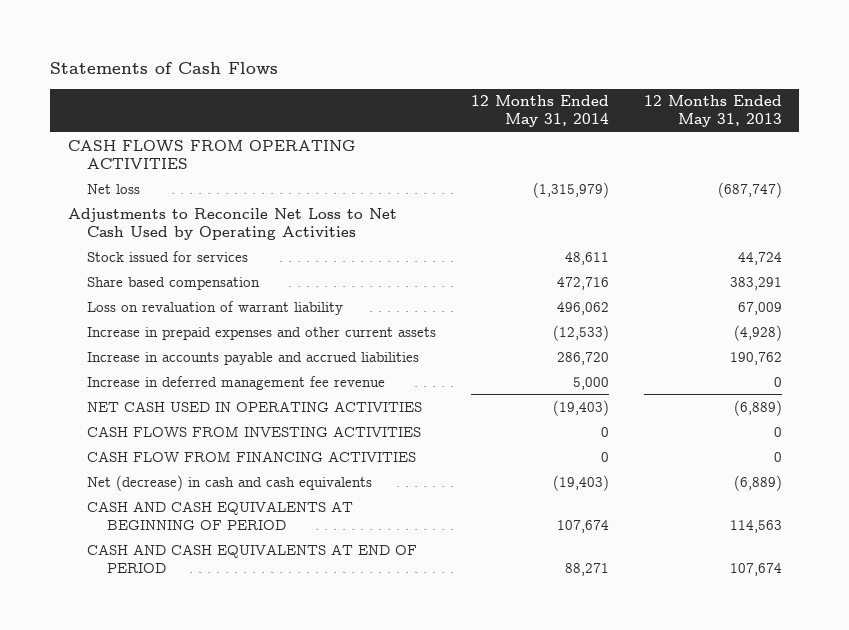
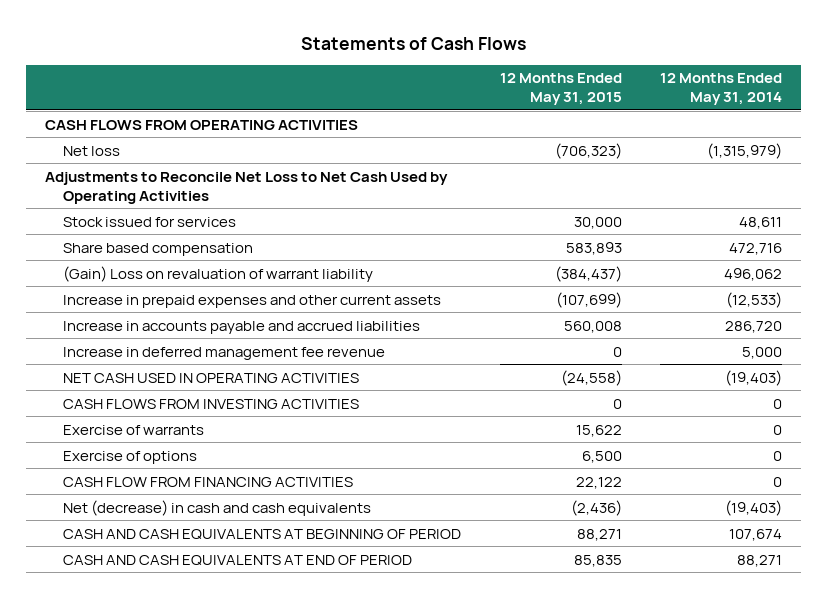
- | 12 Months Ended May 31, 2014 | 12 Months Ended May 31, 2013
+ | 12 Months Ended May 31, 2015 | 12 Months Ended May 31, 2014
- Loss on revaluation of warrant liability | 496,062 | 67,009
+ (Gain) Loss on revaluation of warrant liability | (384,437) | 496,062
+ Exercise of warrants | 15,622 | 0
+ Exercise of options | 6,500 | 0

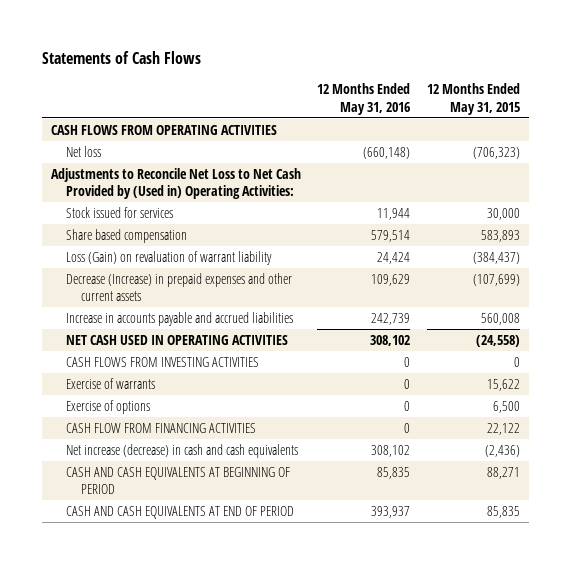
- | 12 Months Ended May 31, 2015 | 12 Months Ended May 31, 2014
+ | 12 Months Ended May 31, 2016 | 12 Months Ended May 31, 2015
- Adjustments to Reconcile Net Loss to Net Cash Used by Operating Activities
+ Adjustments to Reconcile Net Loss to Net Cash Provided by (Used in) Operating Activities:
- (Gain) Loss on revaluation of warrant liability | (384,437) | 496,062
- Increase in prepaid expenses and other current assets | (107,699) | (12,533)
+ Loss (Gain) on revaluation of warrant liability | 24,424 | (384,437)
+ Decrease (Increase) in prepaid expenses and other current assets | 109,629 | (107,699)
- Increase in deferred management fee revenue | 0 | 5,000
- Net (decrease) in cash and cash equivalents | (2,436) | (19,403)
+ Net increase (decrease) in cash and cash equivalents | 308,102 | (2,436)

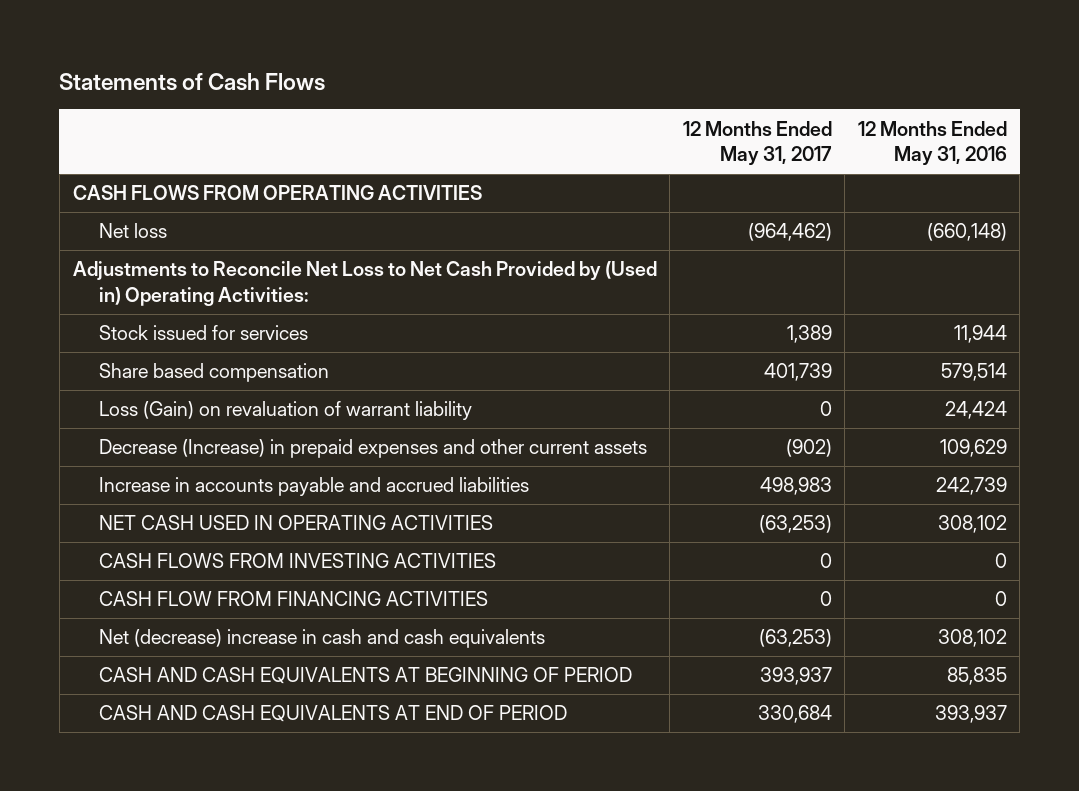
- | 12 Months Ended May 31, 2016 | 12 Months Ended May 31, 2015
+ | 12 Months Ended May 31, 2017 | 12 Months Ended May 31, 2016
- Exercise of warrants | 0 | 15,622
- Exercise of options | 0 | 6,500
- Net increase (decrease) in cash and cash equivalents | 308,102 | (2,436)
+ Net (decrease) increase in cash and cash equivalents | (63,253) | 308,102

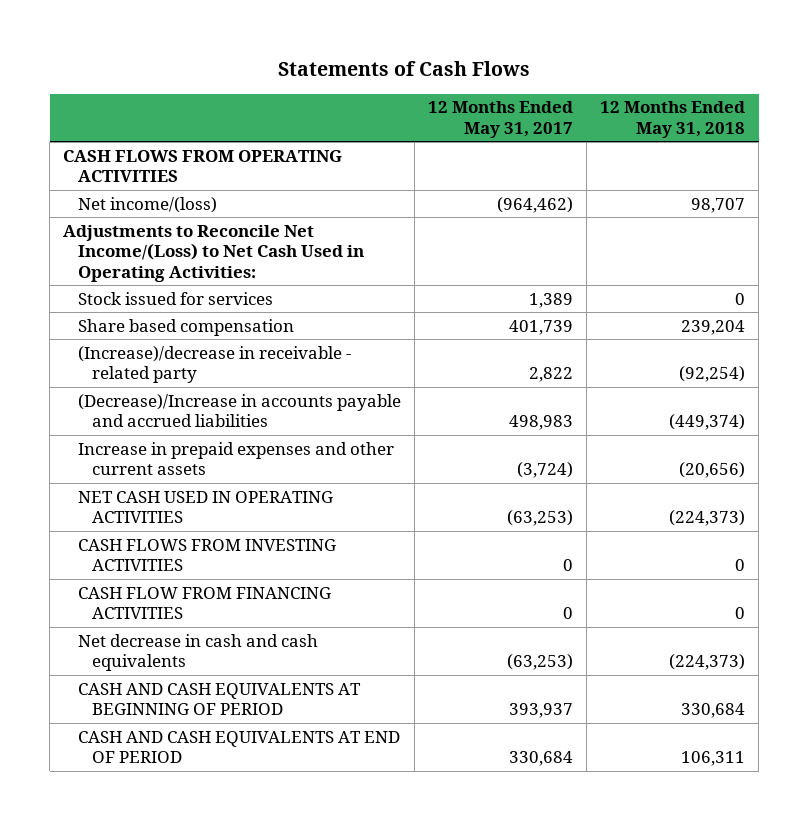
- | 12 Months Ended May 31, 2017 | 12 Months Ended May 31, 2016
+ | 12 Months Ended May 31, 2017 | 12 Months Ended May 31, 2018
- Net loss | (964,462) | (660,148)
- Adjustments to Reconcile Net Loss to Net Cash Provided by (Used in) Operating Activities:
+ Net income/(loss) | (964,462) | 98,707
+ Adjustments to Reconcile Net Income/(Loss) to Net Cash Used in Operating Activities:
- Loss (Gain) on revaluation of warrant liability | 0 | 24,424
- Decrease (Increase) in prepaid expenses and other current assets | (902) | 109,629
- Increase in accounts payable and accrued liabilities | 498,983 | 242,739
+ (Increase)/decrease in receivable - related party | 2,822 | (92,254)
+ (Decrease)/Increase in accounts payable and accrued liabilities | 498,983 | (449,374)
+ Increase in prepaid expenses and other current assets | (3,724) | (20,656)
- Net (decrease) increase in cash and cash equivalents | (63,253) | 308,102
+ Net decrease in cash and cash equivalents | (63,253) | (224,373)

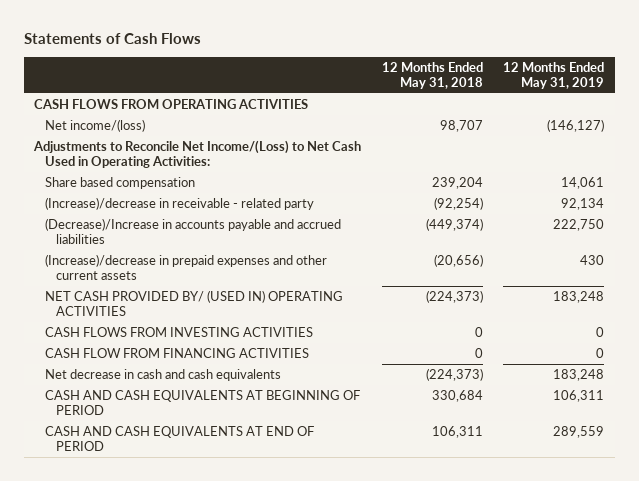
- | 12 Months Ended May 31, 2017 | 12 Months Ended May 31, 2018
+ | 12 Months Ended May 31, 2018 | 12 Months Ended May 31, 2019
- Stock issued for services | 1,389 | 0
- Increase in prepaid expenses and other current assets | (3,724) | (20,656)
- NET CASH USED IN OPERATING ACTIVITIES | (63,253) | (224,373)
+ (Increase)/decrease in prepaid expenses and other current assets | (20,656) | 430
+ NET CASH PROVIDED BY/ (USED IN) OPERATING ACTIVITIES | (224,373) | 183,248

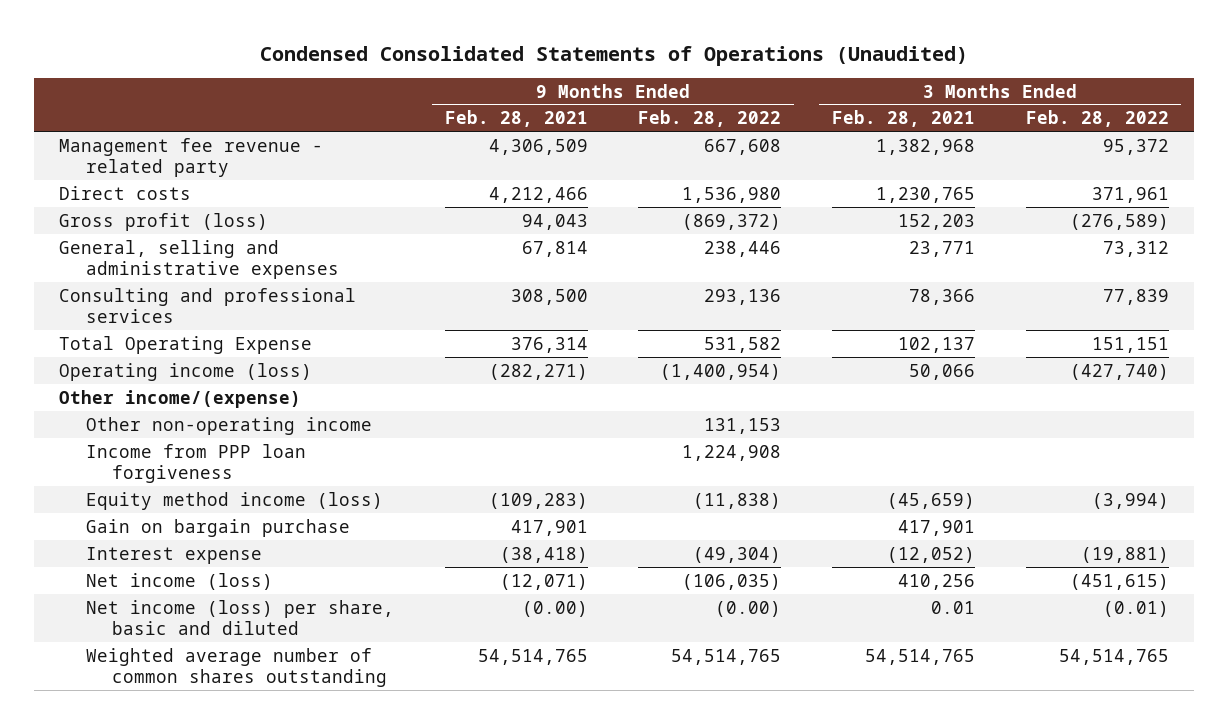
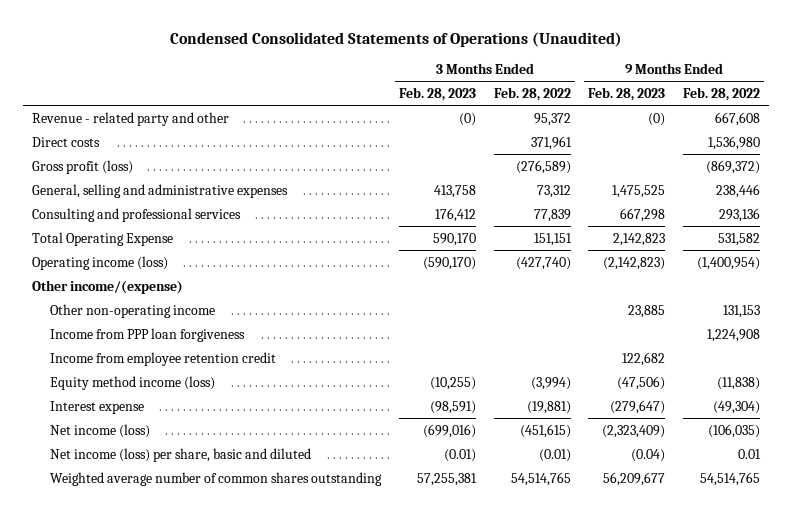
- | 9 Months Ended Feb. 28, 2021 | 9 Months Ended Feb. 28, 2022 | 3 Months Ended Feb. 28, 2021 | 3 Months Ended Feb. 28, 2022
+ | 3 Months Ended Feb. 28, 2023 | 3 Months Ended Feb. 28, 2022 | 9 Months Ended Feb. 28, 2023 | 9 Months Ended Feb. 28, 2022
- Management fee revenue - related party | 4,306,509 | 667,608 | 1,382,968 | 95,372
+ Revenue - related party and other | (0) | 95,372 | (0) | 667,608
+ Income from employee retention credit | | | 122,682 |
- Gain on bargain purchase | 417,901 | | 417,901 |
- Net income (loss) per share, basic and diluted | (0.00) | (0.00) | 0.01 | (0.01)
+ Net income (loss) per share, basic and diluted | (0.01) | (0.01) | (0.04) | 0.01

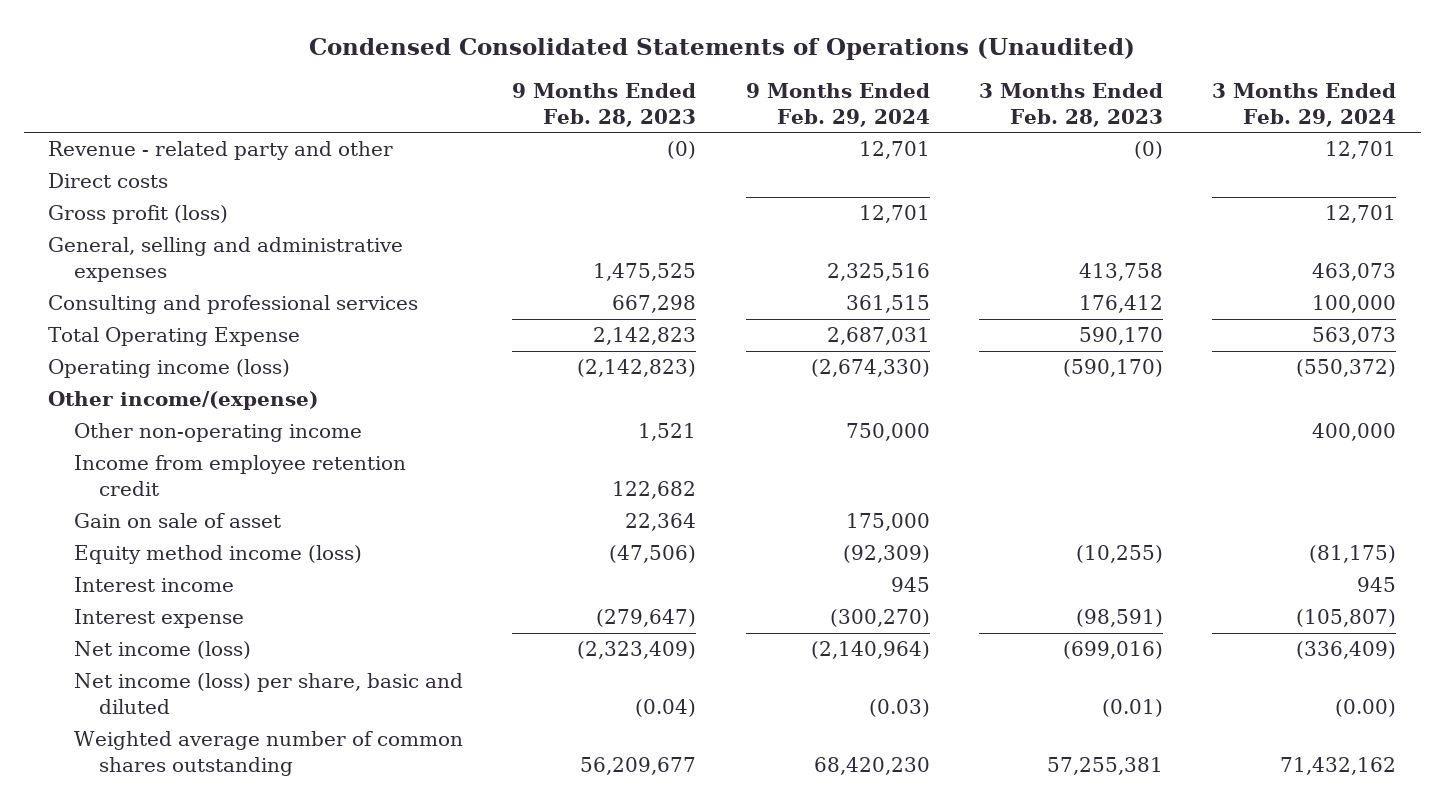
- | 3 Months Ended Feb. 28, 2023 | 3 Months Ended Feb. 28, 2022 | 9 Months Ended Feb. 28, 2023 | 9 Months Ended Feb. 28, 2022
+ | 9 Months Ended Feb. 28, 2023 | 9 Months Ended Feb. 29, 2024 | 3 Months Ended Feb. 28, 2023 | 3 Months Ended Feb. 29, 2024
- Other non-operating income | | | 23,885 | 131,153
- Income from PPP loan forgiveness | | | | 1,224,908
+ Other non-operating income | 1,521 | 750,000 | | 400,000
+ Gain on sale of asset | 22,364 | 175,000 | |
+ Interest income | | 945 | | 945

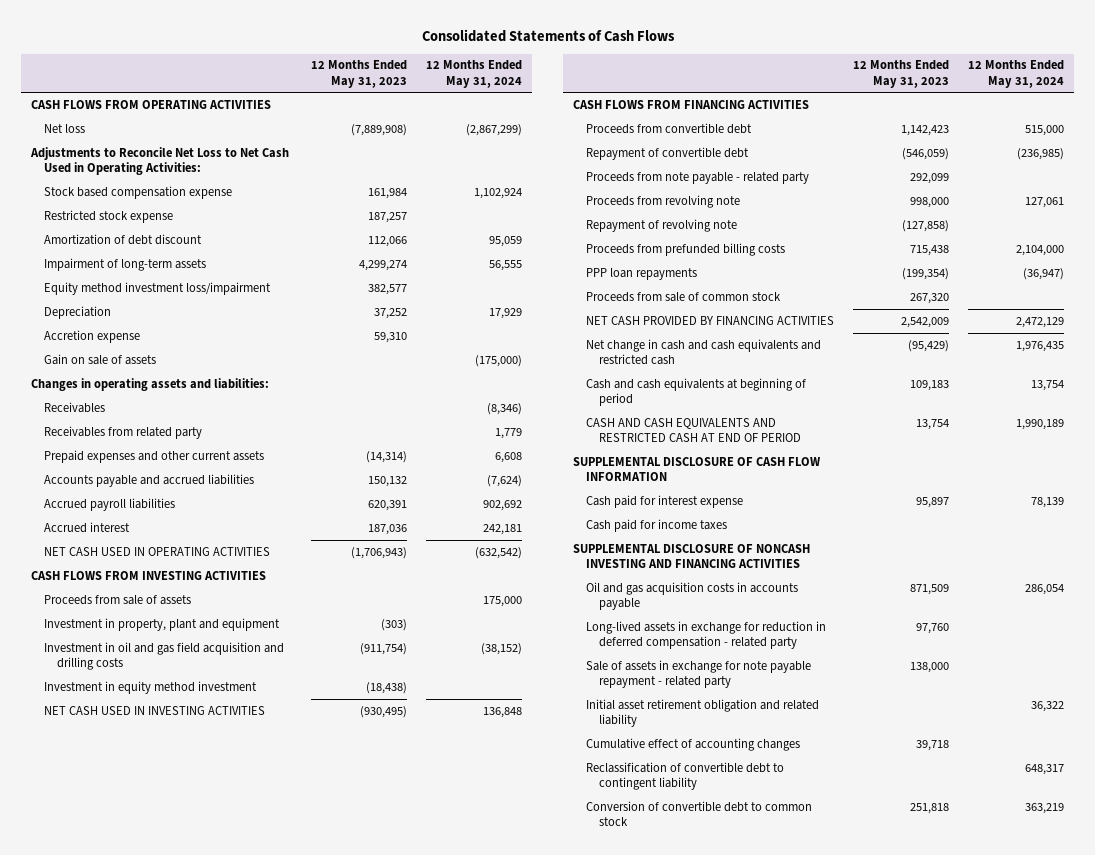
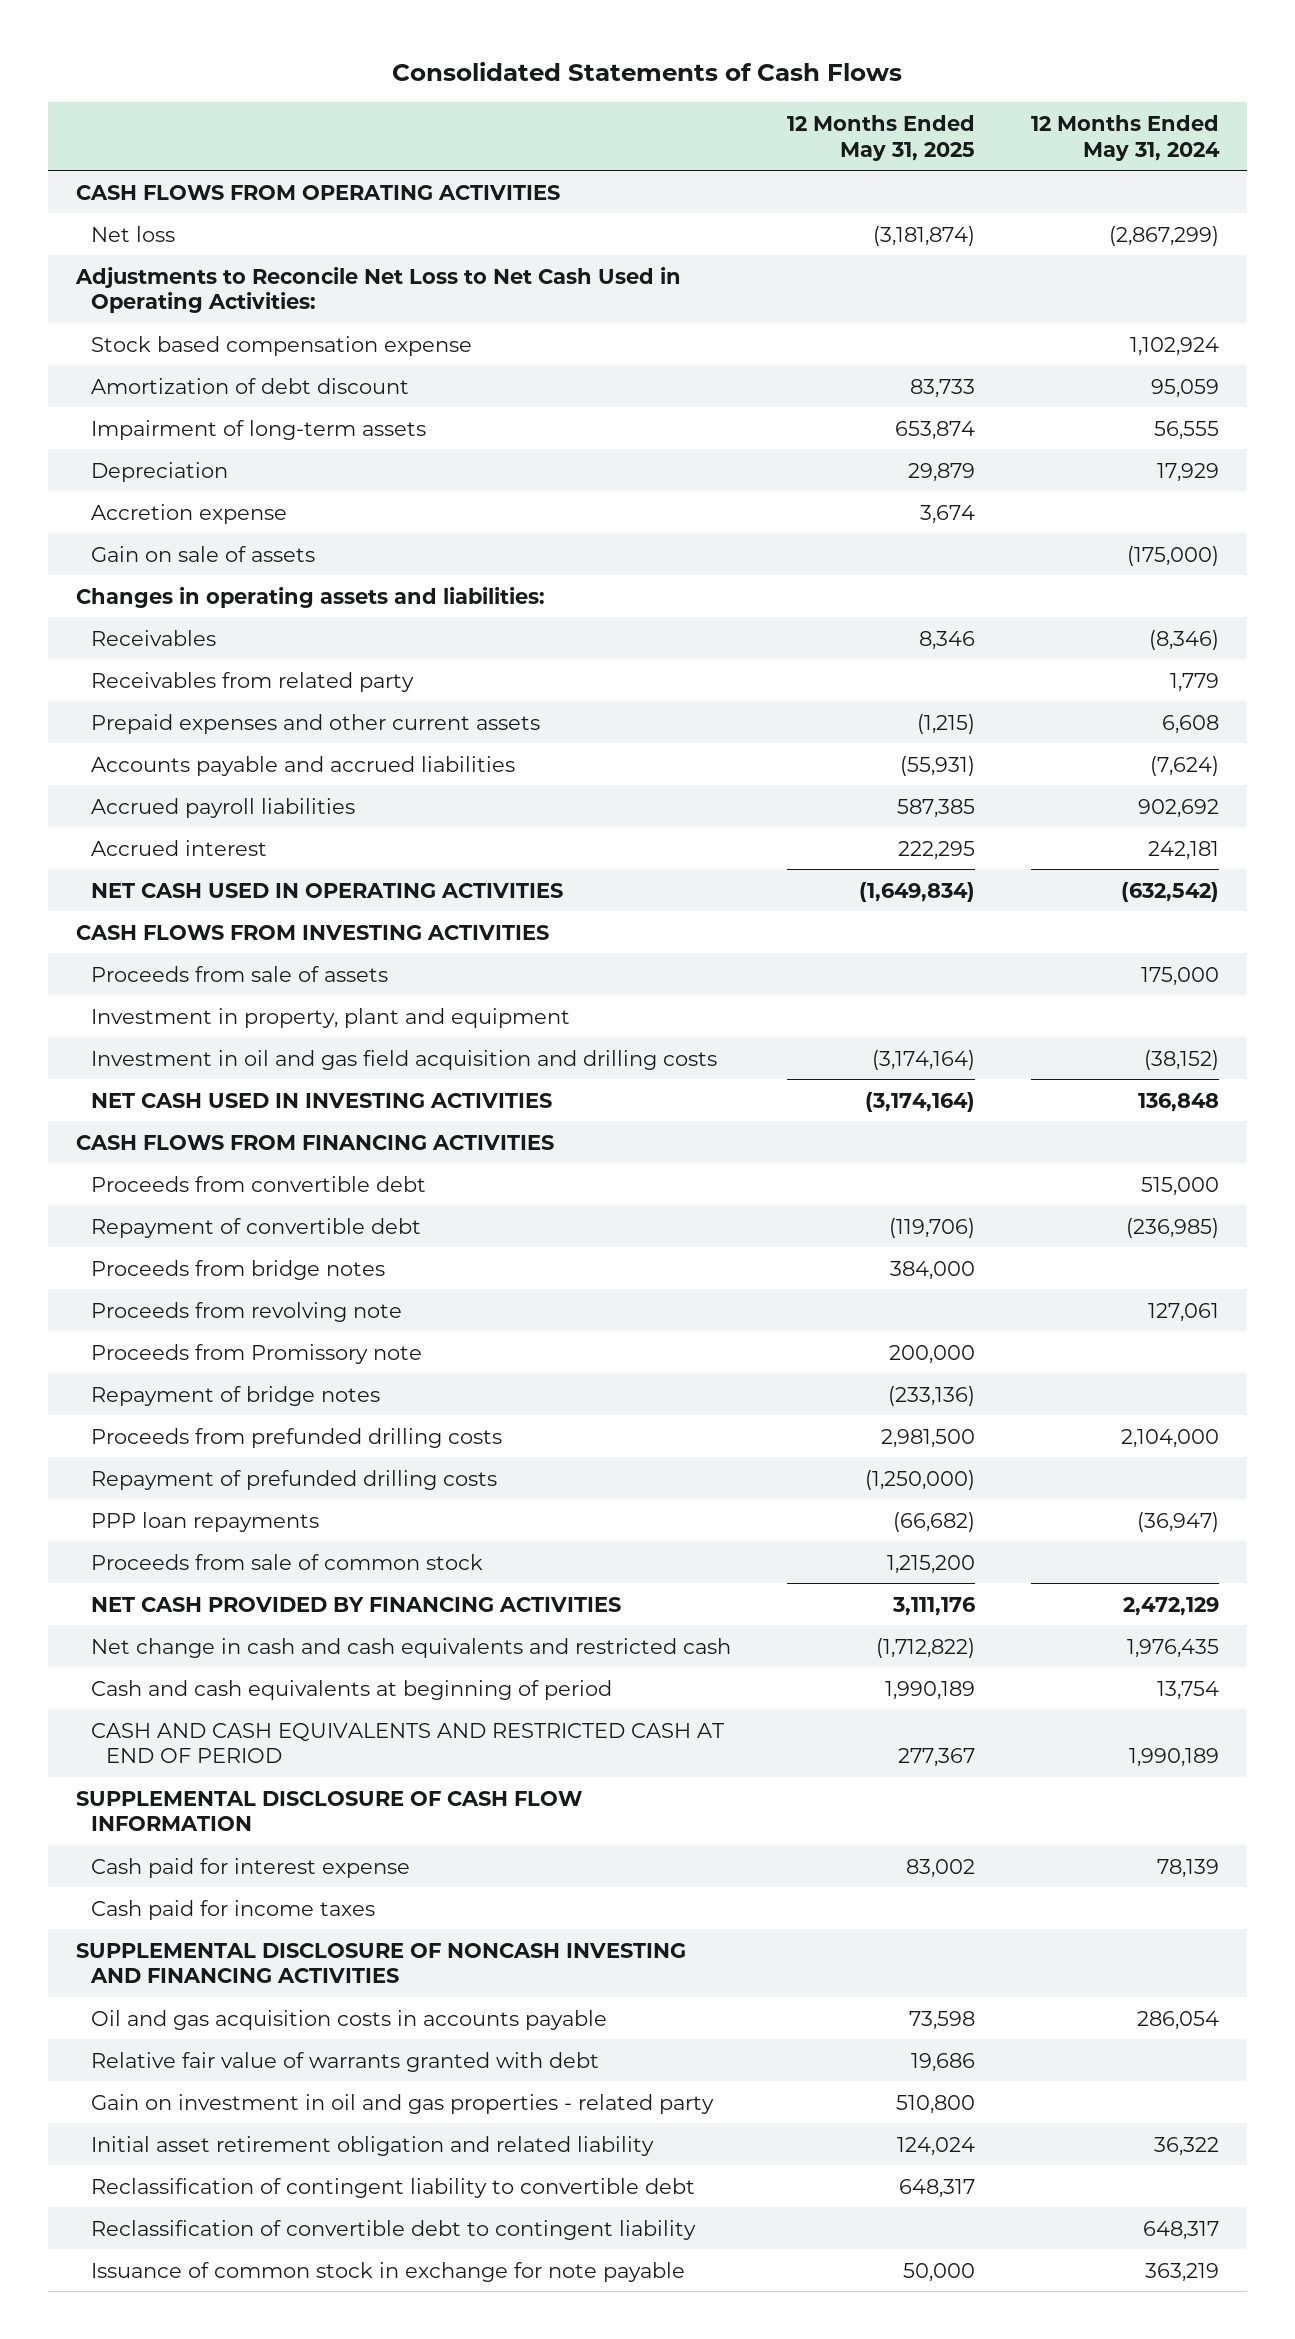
- | 12 Months Ended May 31, 2023 | 12 Months Ended May 31, 2024
+ | 12 Months Ended May 31, 2025 | 12 Months Ended May 31, 2024
- Restricted stock expense | 187,257 |
- Equity method investment loss/impairment | 382,577 |
- Investment in equity method investment | (18,438) |
- Proceeds from note payable - related party | 292,099 |
+ Proceeds from bridge notes | 384,000 |
- Repayment of revolving note | (127,858) |
- Proceeds from prefunded billing costs | 715,438 | 2,104,000
+ Proceeds from Promissory note | 200,000 |
+ Repayment of bridge notes | (233,136) |
+ Proceeds from prefunded drilling costs | 2,981,500 | 2,104,000
+ Repayment of prefunded drilling costs | (1,250,000) |
- Long-lived assets in exchange for reduction in deferred compensation - related party | 97,760 |
- Sale of assets in exchange for note payable repayment - related party | 138,000 |
+ Relative fair value of warrants granted with debt | 19,686 |
+ Gain on investment in oil and gas properties - related party | 510,800 |
- Cumulative effect of accounting changes | 39,718 |
+ Reclassification of contingent liability to convertible debt | 648,317 |
- Conversion of convertible debt to common stock | 251,818 | 363,219
+ Issuance of common stock in exchange for note payable | 50,000 | 363,219

